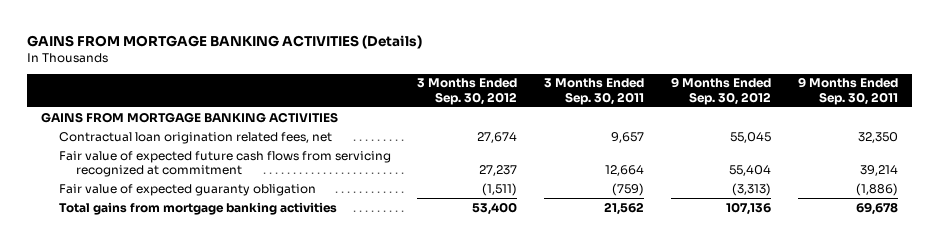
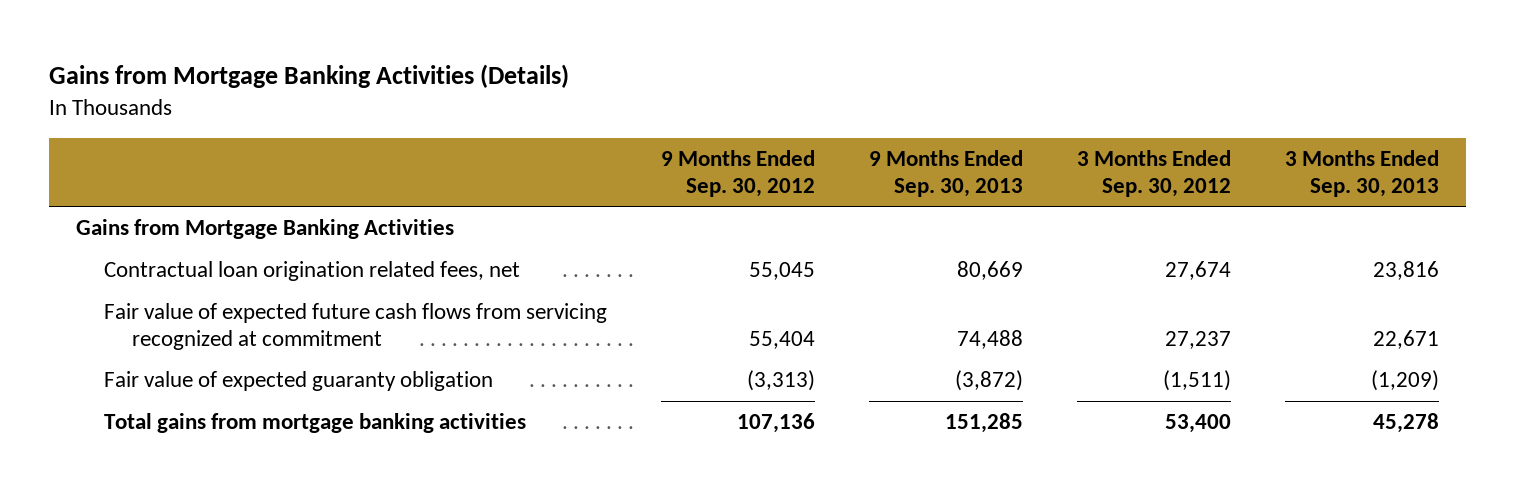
- GAINS FROM MORTGAGE BANKING ACTIVITIES (Details)
+ Gains from Mortgage Banking Activities (Details)
- | 3 Months Ended Sep. 30, 2012 | 3 Months Ended Sep. 30, 2011 | 9 Months Ended Sep. 30, 2012 | 9 Months Ended Sep. 30, 2011
+ | 9 Months Ended Sep. 30, 2012 | 9 Months Ended Sep. 30, 2013 | 3 Months Ended Sep. 30, 2012 | 3 Months Ended Sep. 30, 2013
- GAINS FROM MORTGAGE BANKING ACTIVITIES
+ Gains from Mortgage Banking Activities

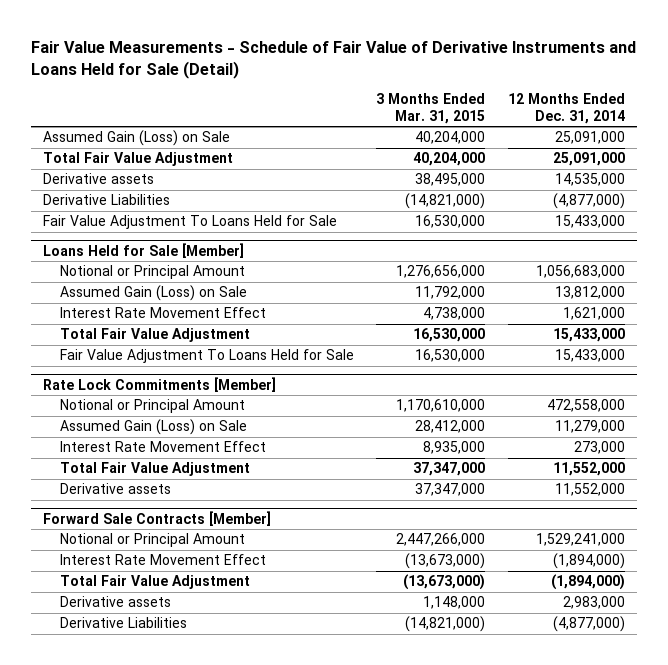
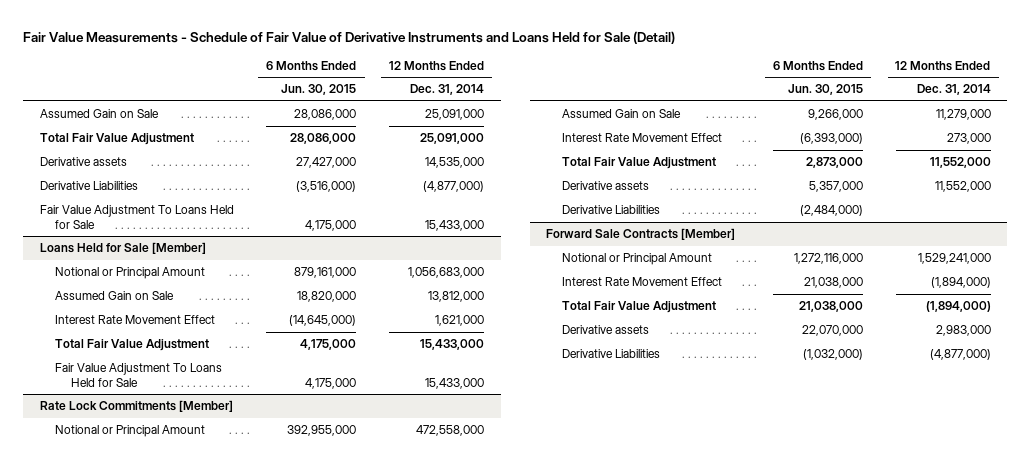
- | 3 Months Ended Mar. 31, 2015 | 12 Months Ended Dec. 31, 2014
+ | 6 Months Ended Jun. 30, 2015 | 12 Months Ended Dec. 31, 2014
- Assumed Gain (Loss) on Sale | 40,204,000 | 25,091,000
+ Assumed Gain on Sale | 28,086,000 | 25,091,000
@ Loans Held for Sale [Member]
- Assumed Gain (Loss) on Sale | 11,792,000 | 13,812,000
+ Assumed Gain on Sale | 18,820,000 | 13,812,000
@ Rate Lock Commitments [Member]
- Assumed Gain (Loss) on Sale | 28,412,000 | 11,279,000
+ Assumed Gain on Sale | 9,266,000 | 11,279,000
+ Derivative Liabilities | (2,484,000) |

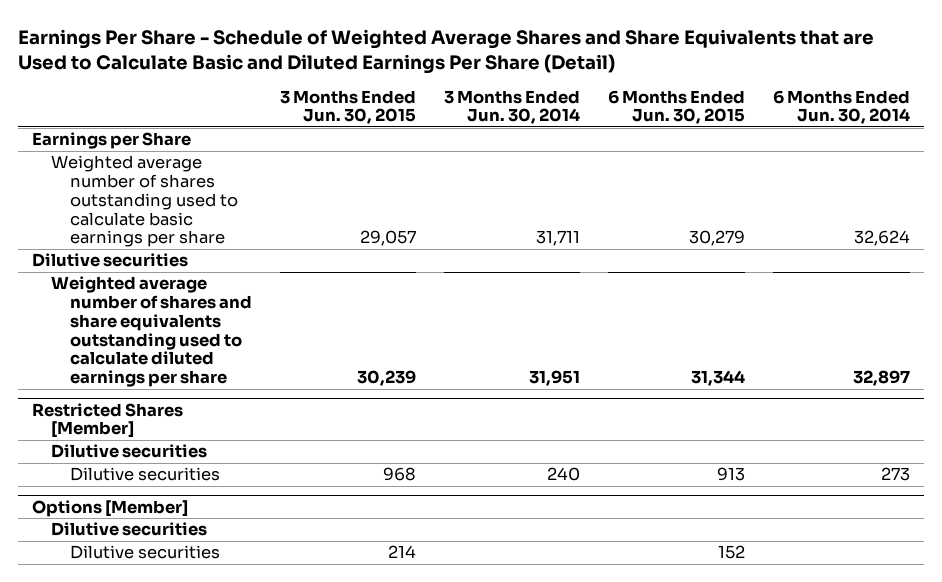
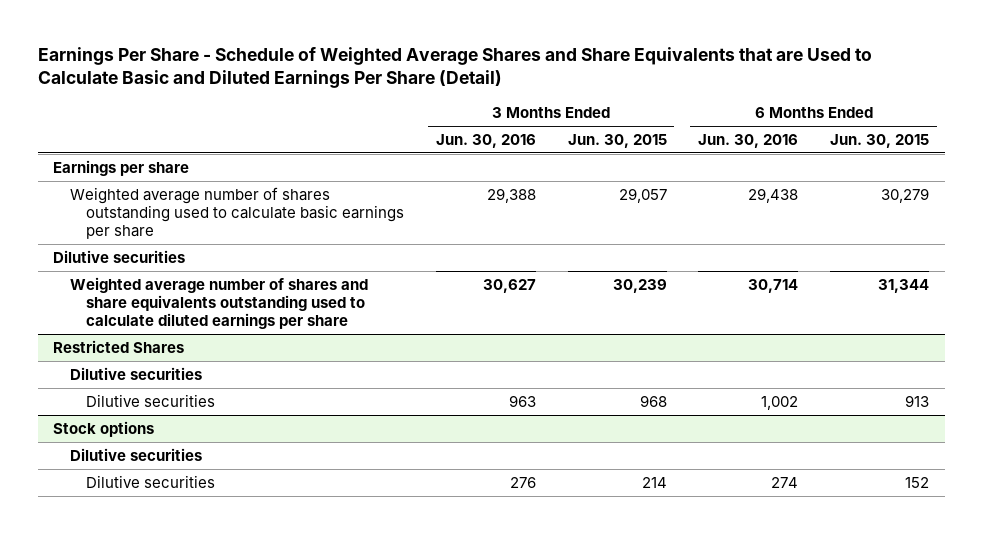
- | 3 Months Ended Jun. 30, 2015 | 3 Months Ended Jun. 30, 2014 | 6 Months Ended Jun. 30, 2015 | 6 Months Ended Jun. 30, 2014
+ | 3 Months Ended Jun. 30, 2016 | 3 Months Ended Jun. 30, 2015 | 6 Months Ended Jun. 30, 2016 | 6 Months Ended Jun. 30, 2015
- Earnings per Share
+ Earnings per share
- Restricted Shares [Member]
+ Restricted Shares
- Options [Member]
+ Stock options

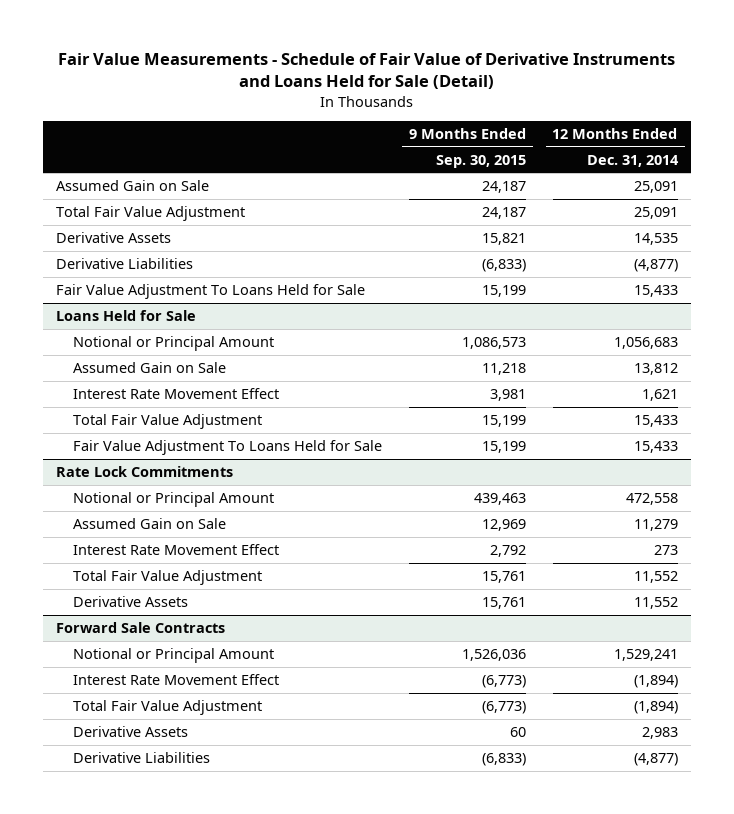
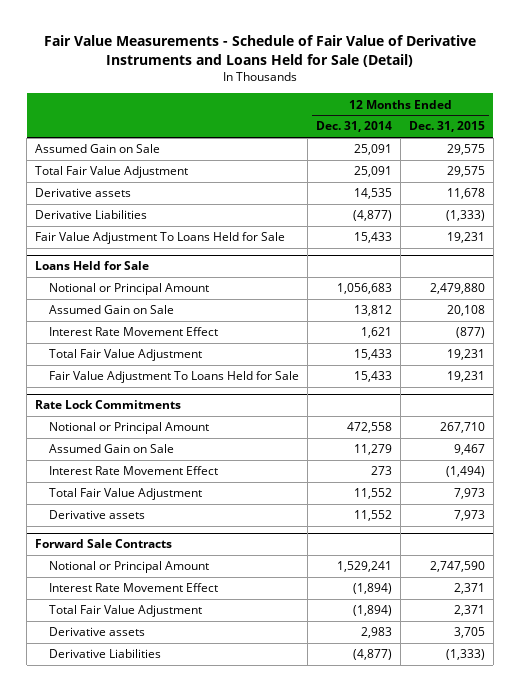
- | 9 Months Ended Sep. 30, 2015 | 12 Months Ended Dec. 31, 2014
+ | 12 Months Ended Dec. 31, 2014 | 12 Months Ended Dec. 31, 2015
- Derivative Assets | 15,821 | 14,535
+ Derivative assets | 14,535 | 11,678
@ Rate Lock Commitments
- Derivative Assets | 15,761 | 11,552
+ Derivative assets | 11,552 | 7,973
@ Forward Sale Contracts
- Derivative Assets | 60 | 2,983
+ Derivative assets | 2,983 | 3,705

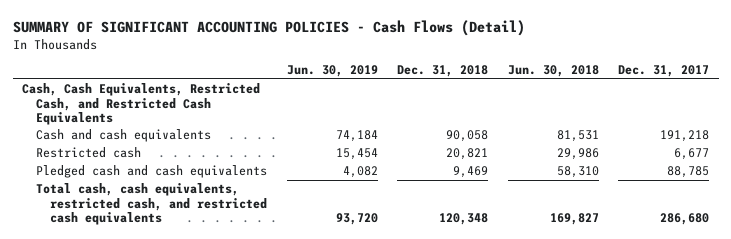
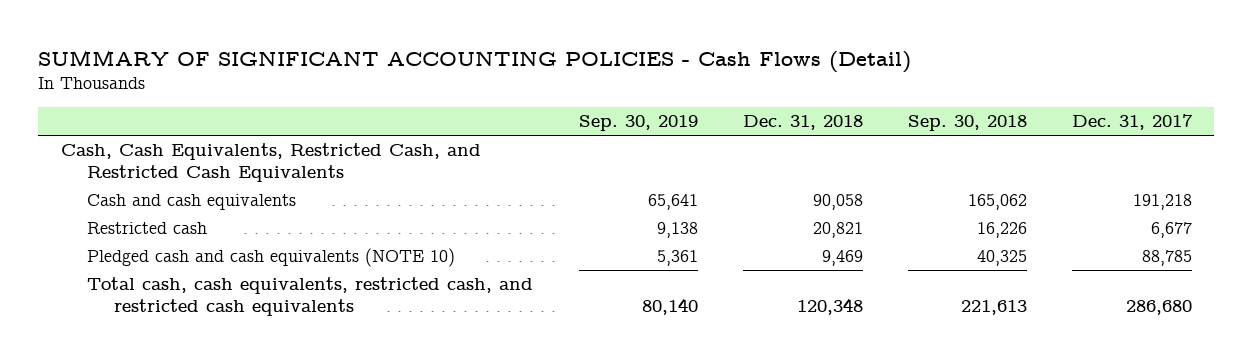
- | Jun. 30, 2019 | Dec. 31, 2018 | Jun. 30, 2018 | Dec. 31, 2017
+ | Sep. 30, 2019 | Dec. 31, 2018 | Sep. 30, 2018 | Dec. 31, 2017
- Pledged cash and cash equivalents | 4,082 | 9,469 | 58,310 | 88,785
+ Pledged cash and cash equivalents (NOTE 10) | 5,361 | 9,469 | 40,325 | 88,785

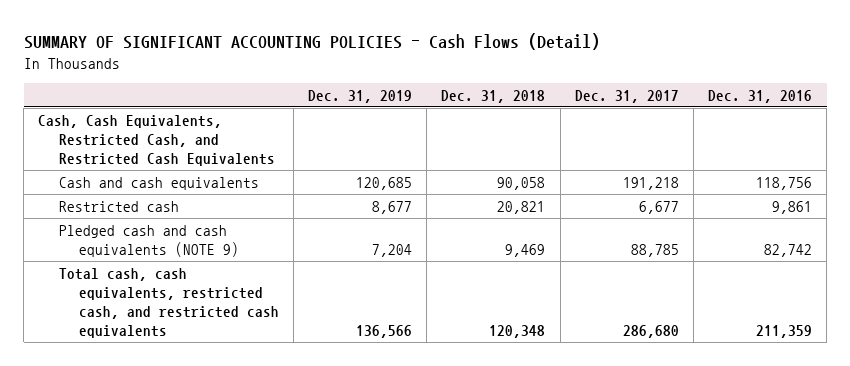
- | Sep. 30, 2019 | Dec. 31, 2018 | Sep. 30, 2018 | Dec. 31, 2017
+ | Dec. 31, 2019 | Dec. 31, 2018 | Dec. 31, 2017 | Dec. 31, 2016
- Pledged cash and cash equivalents (NOTE 10) | 5,361 | 9,469 | 40,325 | 88,785
+ Pledged cash and cash equivalents (NOTE 9) | 7,204 | 9,469 | 88,785 | 82,742

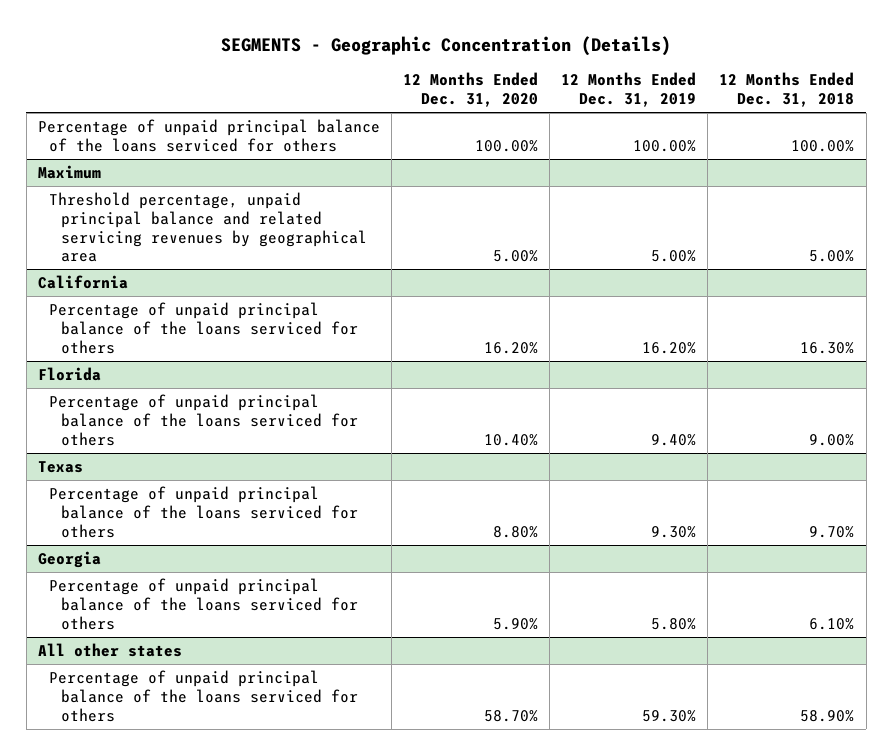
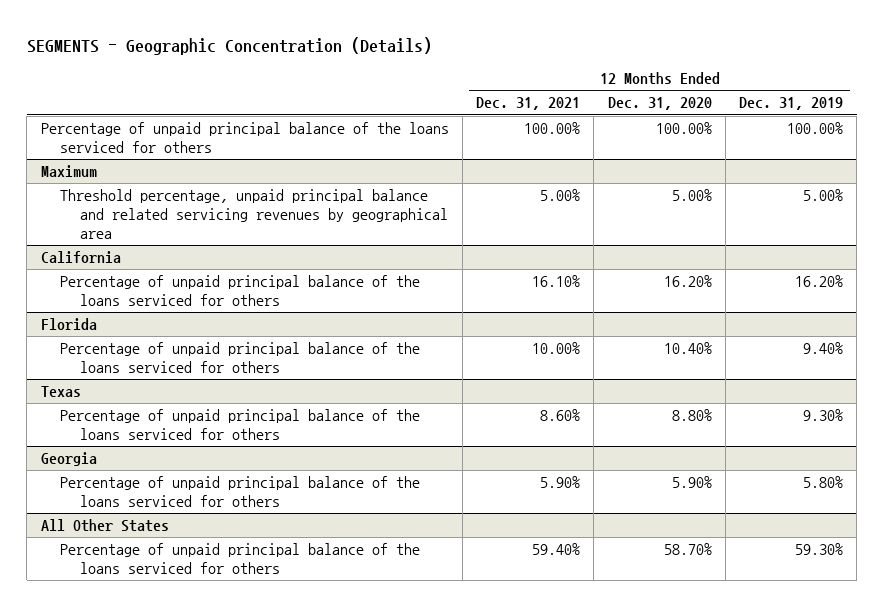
- | 12 Months Ended Dec. 31, 2020 | 12 Months Ended Dec. 31, 2019 | 12 Months Ended Dec. 31, 2018
+ | 12 Months Ended Dec. 31, 2021 | 12 Months Ended Dec. 31, 2020 | 12 Months Ended Dec. 31, 2019
- All other states
+ All Other States

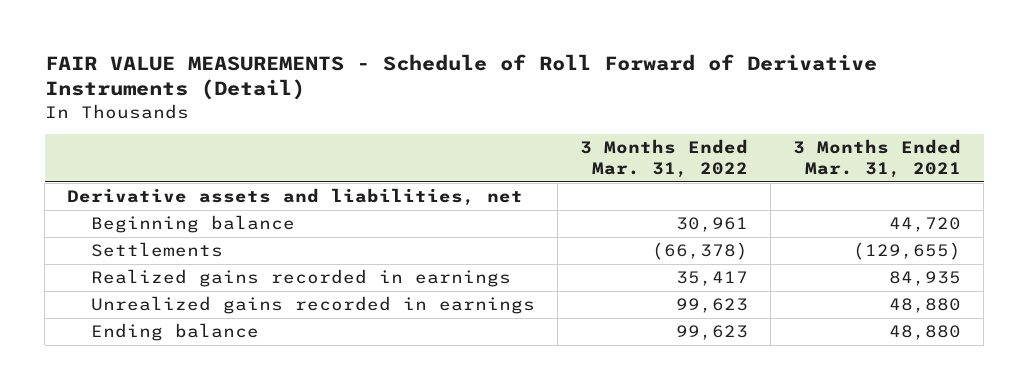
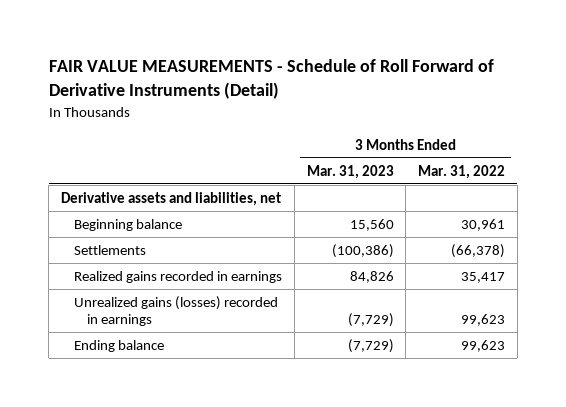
- | 3 Months Ended Mar. 31, 2022 | 3 Months Ended Mar. 31, 2021
+ | 3 Months Ended Mar. 31, 2023 | 3 Months Ended Mar. 31, 2022
- Unrealized gains recorded in earnings | 99,623 | 48,880
+ Unrealized gains (losses) recorded in earnings | (7,729) | 99,623

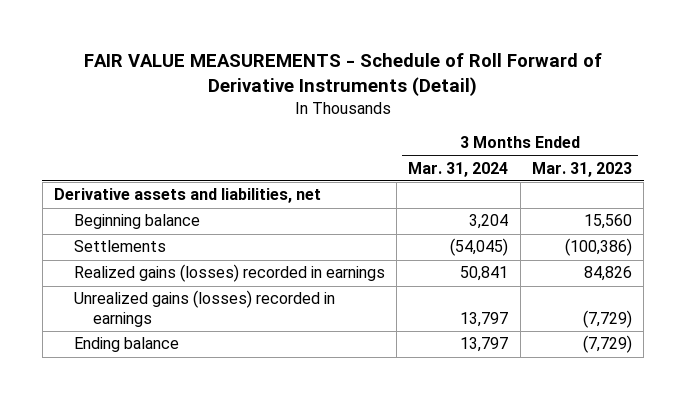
- | 3 Months Ended Mar. 31, 2023 | 3 Months Ended Mar. 31, 2022
+ | 3 Months Ended Mar. 31, 2024 | 3 Months Ended Mar. 31, 2023
- Realized gains recorded in earnings | 84,826 | 35,417
+ Realized gains (losses) recorded in earnings | 50,841 | 84,826

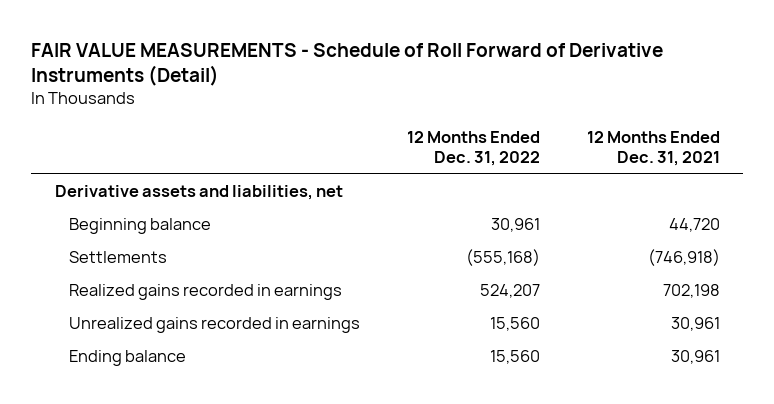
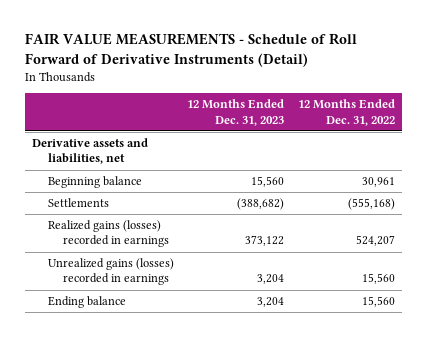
- | 12 Months Ended Dec. 31, 2022 | 12 Months Ended Dec. 31, 2021
+ | 12 Months Ended Dec. 31, 2023 | 12 Months Ended Dec. 31, 2022
- Realized gains recorded in earnings | 524,207 | 702,198
- Unrealized gains recorded in earnings | 15,560 | 30,961
+ Realized gains (losses) recorded in earnings | 373,122 | 524,207
+ Unrealized gains (losses) recorded in earnings | 3,204 | 15,560

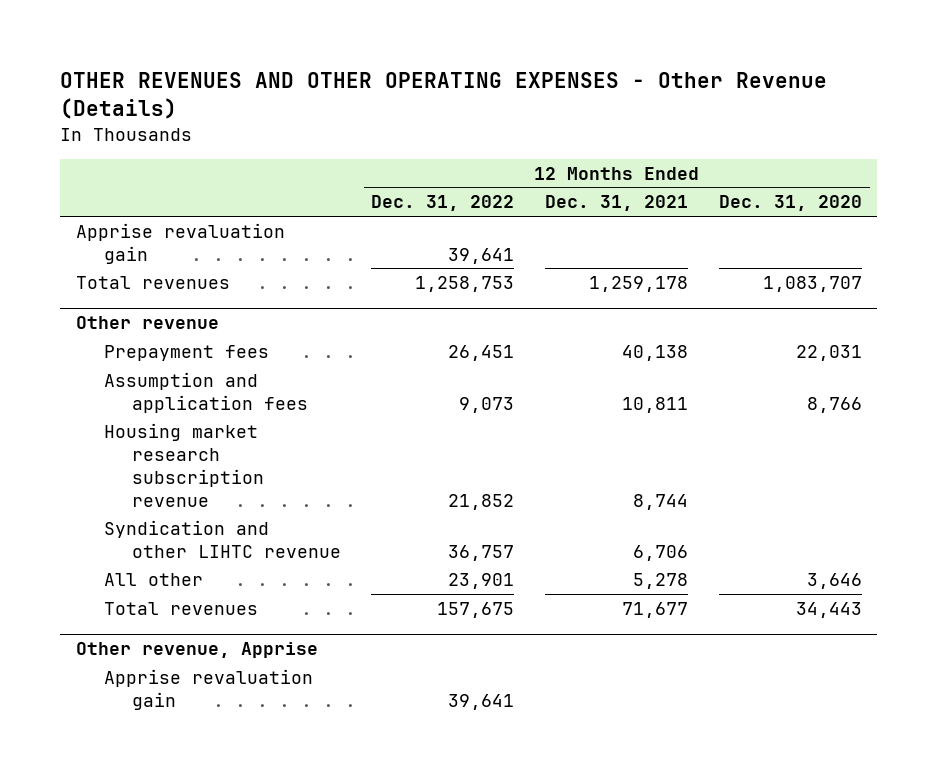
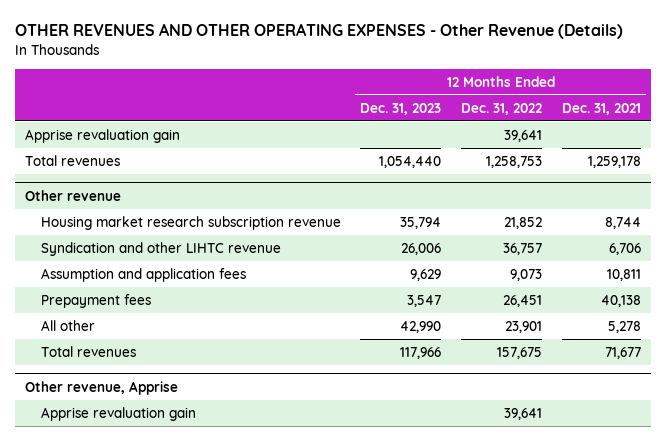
- | 12 Months Ended Dec. 31, 2022 | 12 Months Ended Dec. 31, 2021 | 12 Months Ended Dec. 31, 2020
+ | 12 Months Ended Dec. 31, 2023 | 12 Months Ended Dec. 31, 2022 | 12 Months Ended Dec. 31, 2021
@ Other revenue
moved down: Assumption and application fees | 9,629 | 9,073 | 10,811
moved down: Prepayment fees | 3,547 | 26,451 | 40,138

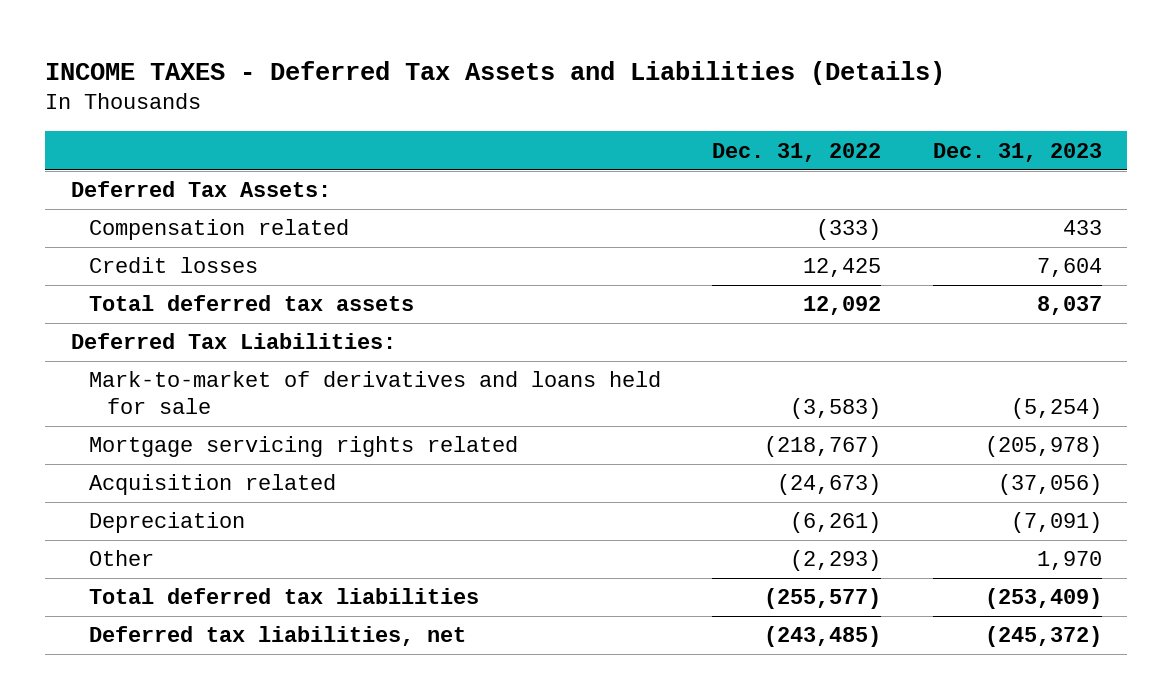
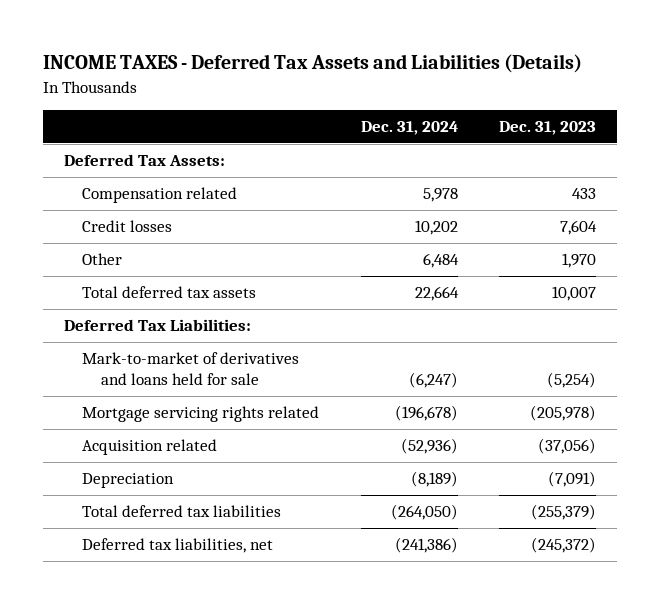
- | Dec. 31, 2022 | Dec. 31, 2023
+ | Dec. 31, 2024 | Dec. 31, 2023
- Total deferred tax assets | 12,092 | 8,037
moved up: Other | 6,484 | 1,970
+ Total deferred tax assets | 22,664 | 10,007
- Total deferred tax liabilities | (255,577) | (253,409)
+ Total deferred tax liabilities | (264,050) | (255,379)

